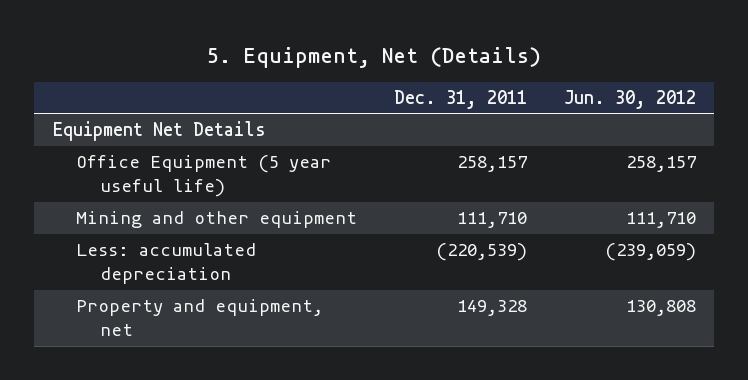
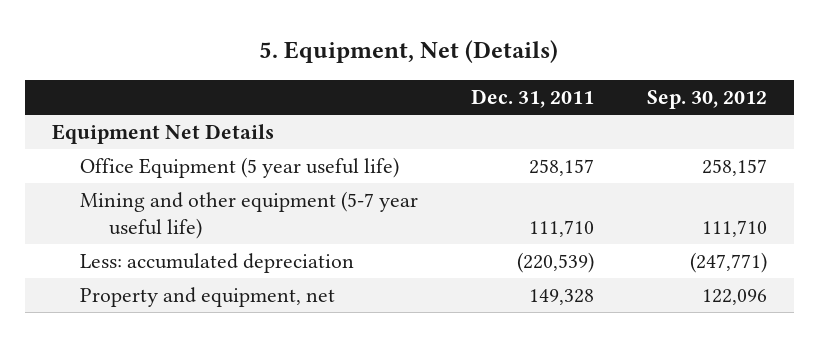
- | Dec. 31, 2011 | Jun. 30, 2012
+ | Dec. 31, 2011 | Sep. 30, 2012
- Mining and other equipment | 111,710 | 111,710
+ Mining and other equipment (5-7 year useful life) | 111,710 | 111,710

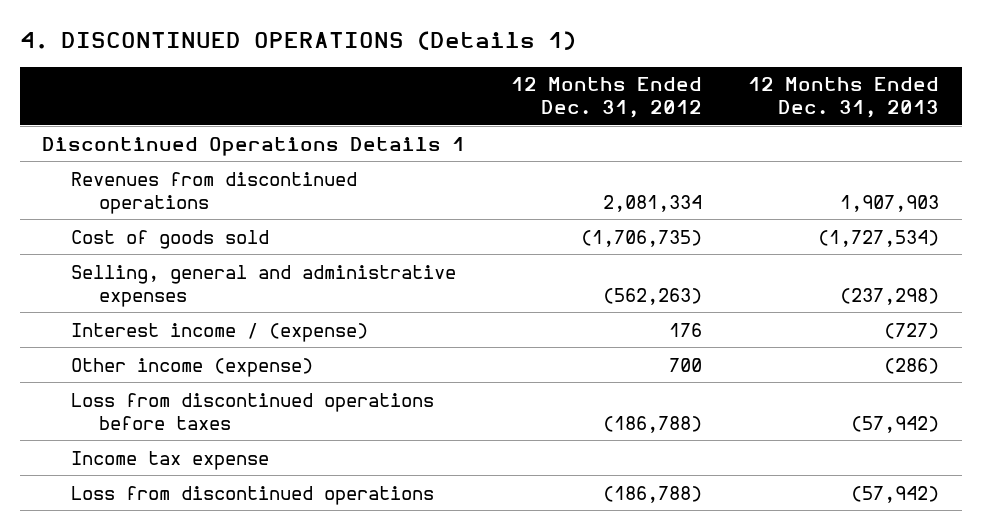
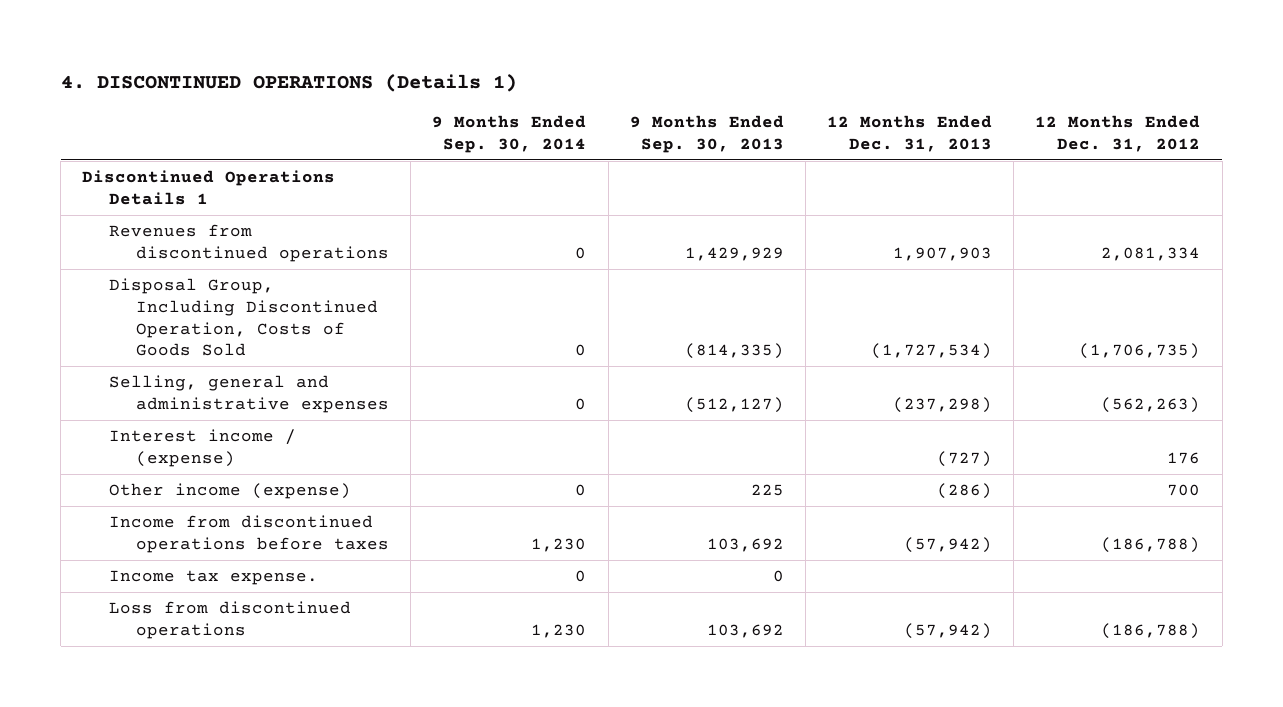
- | 12 Months Ended Dec. 31, 2012 | 12 Months Ended Dec. 31, 2013
+ | 9 Months Ended Sep. 30, 2014 | 9 Months Ended Sep. 30, 2013 | 12 Months Ended Dec. 31, 2013 | 12 Months Ended Dec. 31, 2012
- Cost of goods sold | (1,706,735) | (1,727,534)
+ Disposal Group, Including Discontinued Operation, Costs of Goods Sold | 0 | (814,335) | (1,727,534) | (1,706,735)
- Loss from discontinued operations before taxes | (186,788) | (57,942)
- Income tax expense
+ Income from discontinued operations before taxes | 1,230 | 103,692 | (57,942) | (186,788)
+ Income tax expense. | 0 | 0 | |

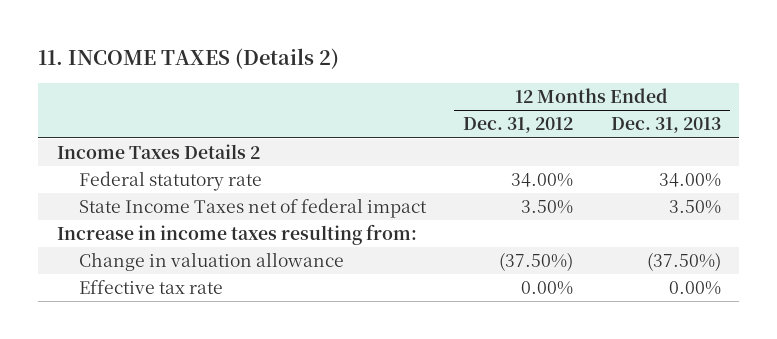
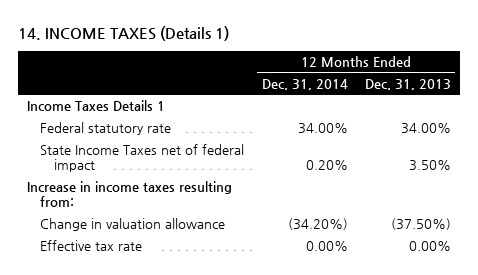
- 11. INCOME TAXES (Details 2)
+ 14. INCOME TAXES (Details 1)
- | 12 Months Ended Dec. 31, 2012 | 12 Months Ended Dec. 31, 2013
+ | 12 Months Ended Dec. 31, 2014 | 12 Months Ended Dec. 31, 2013
- Income Taxes Details 2
+ Income Taxes Details 1

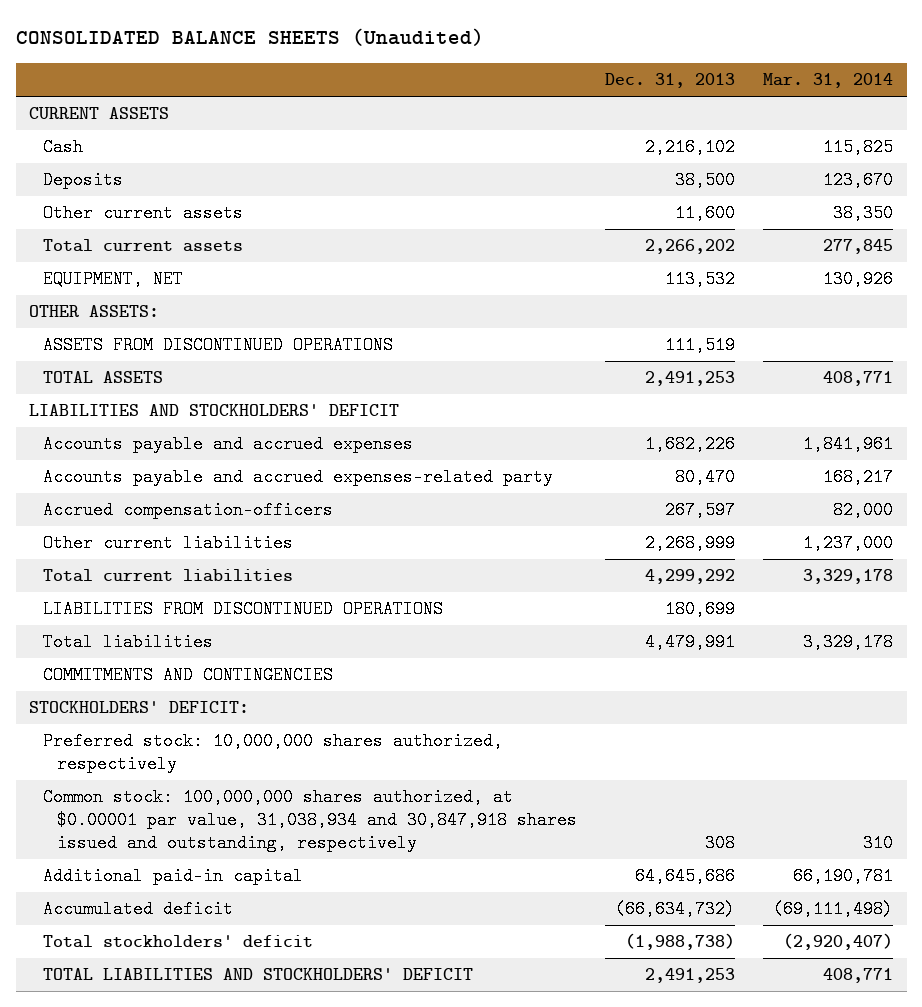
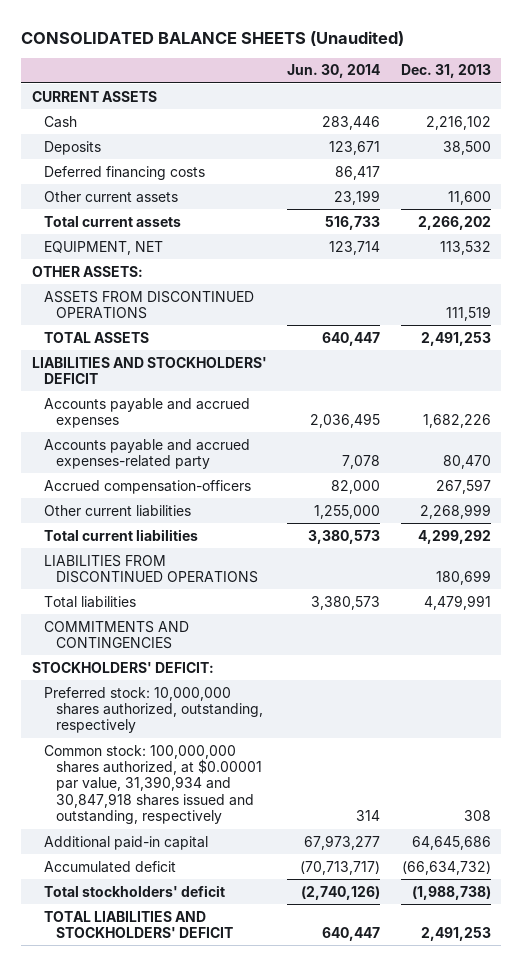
- | Dec. 31, 2013 | Mar. 31, 2014
+ | Jun. 30, 2014 | Dec. 31, 2013
+ Deferred financing costs | 86,417 |
- Preferred stock: 10,000,000 shares authorized, respectively
- Common stock: 100,000,000 shares authorized, at $0.00001 par value, 31,038,934 and 30,847,918 shares issued and outstanding, respectively | 308 | 310
+ Preferred stock: 10,000,000 shares authorized, outstanding, respectively
+ Common stock: 100,000,000 shares authorized, at $0.00001 par value, 31,390,934 and 30,847,918 shares issued and outstanding, respectively | 314 | 308

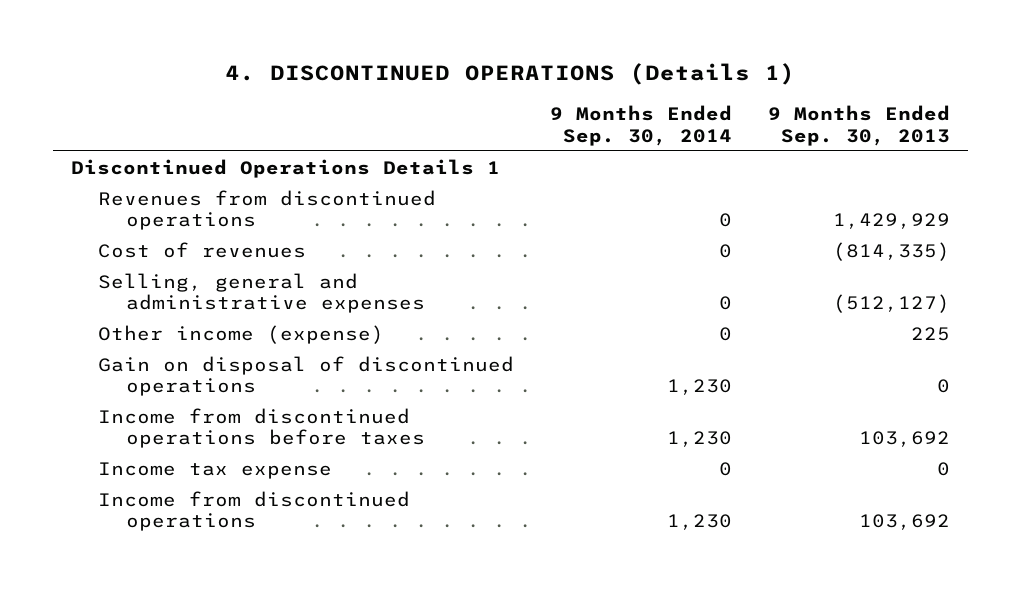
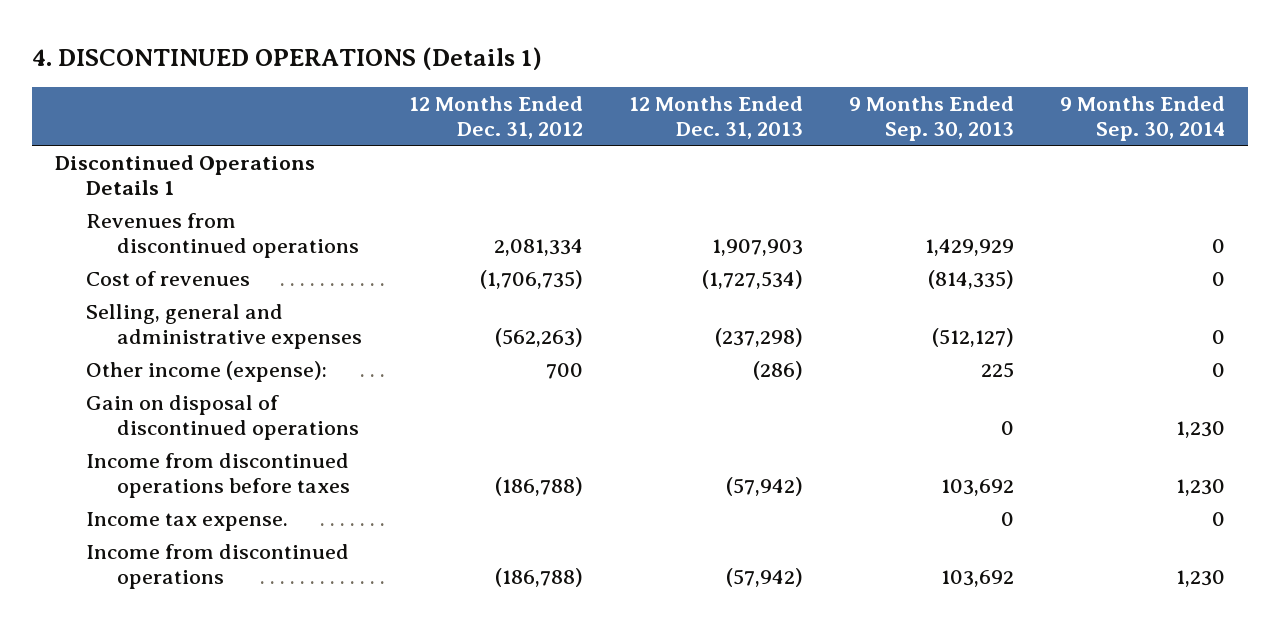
- | 9 Months Ended Sep. 30, 2014 | 9 Months Ended Sep. 30, 2013
+ | 12 Months Ended Dec. 31, 2012 | 12 Months Ended Dec. 31, 2013 | 9 Months Ended Sep. 30, 2013 | 9 Months Ended Sep. 30, 2014
- Other income (expense) | 0 | 225
+ Other income (expense): | 700 | (286) | 225 | 0
- Income tax expense | 0 | 0
+ Income tax expense. | | | 0 | 0

